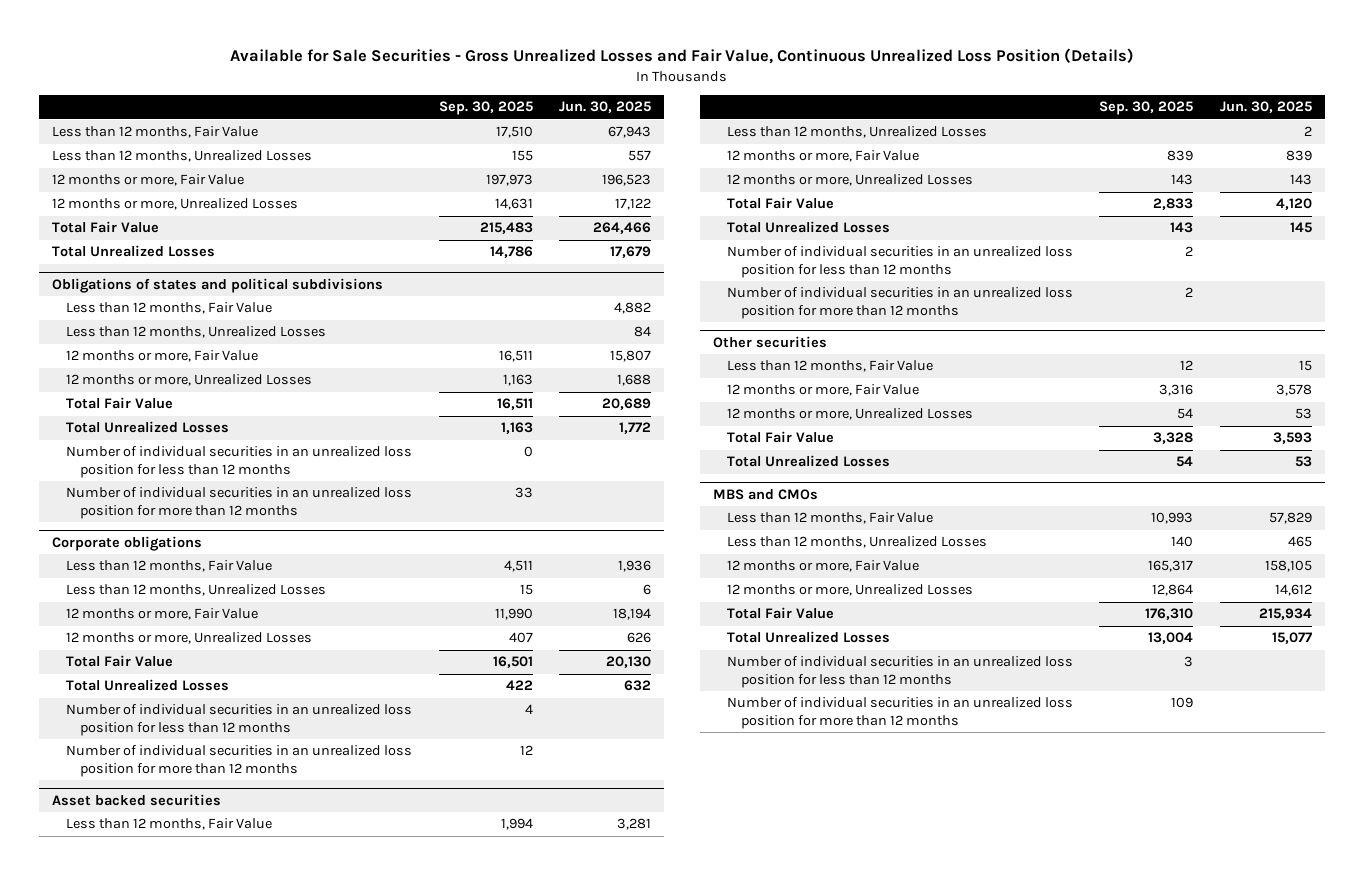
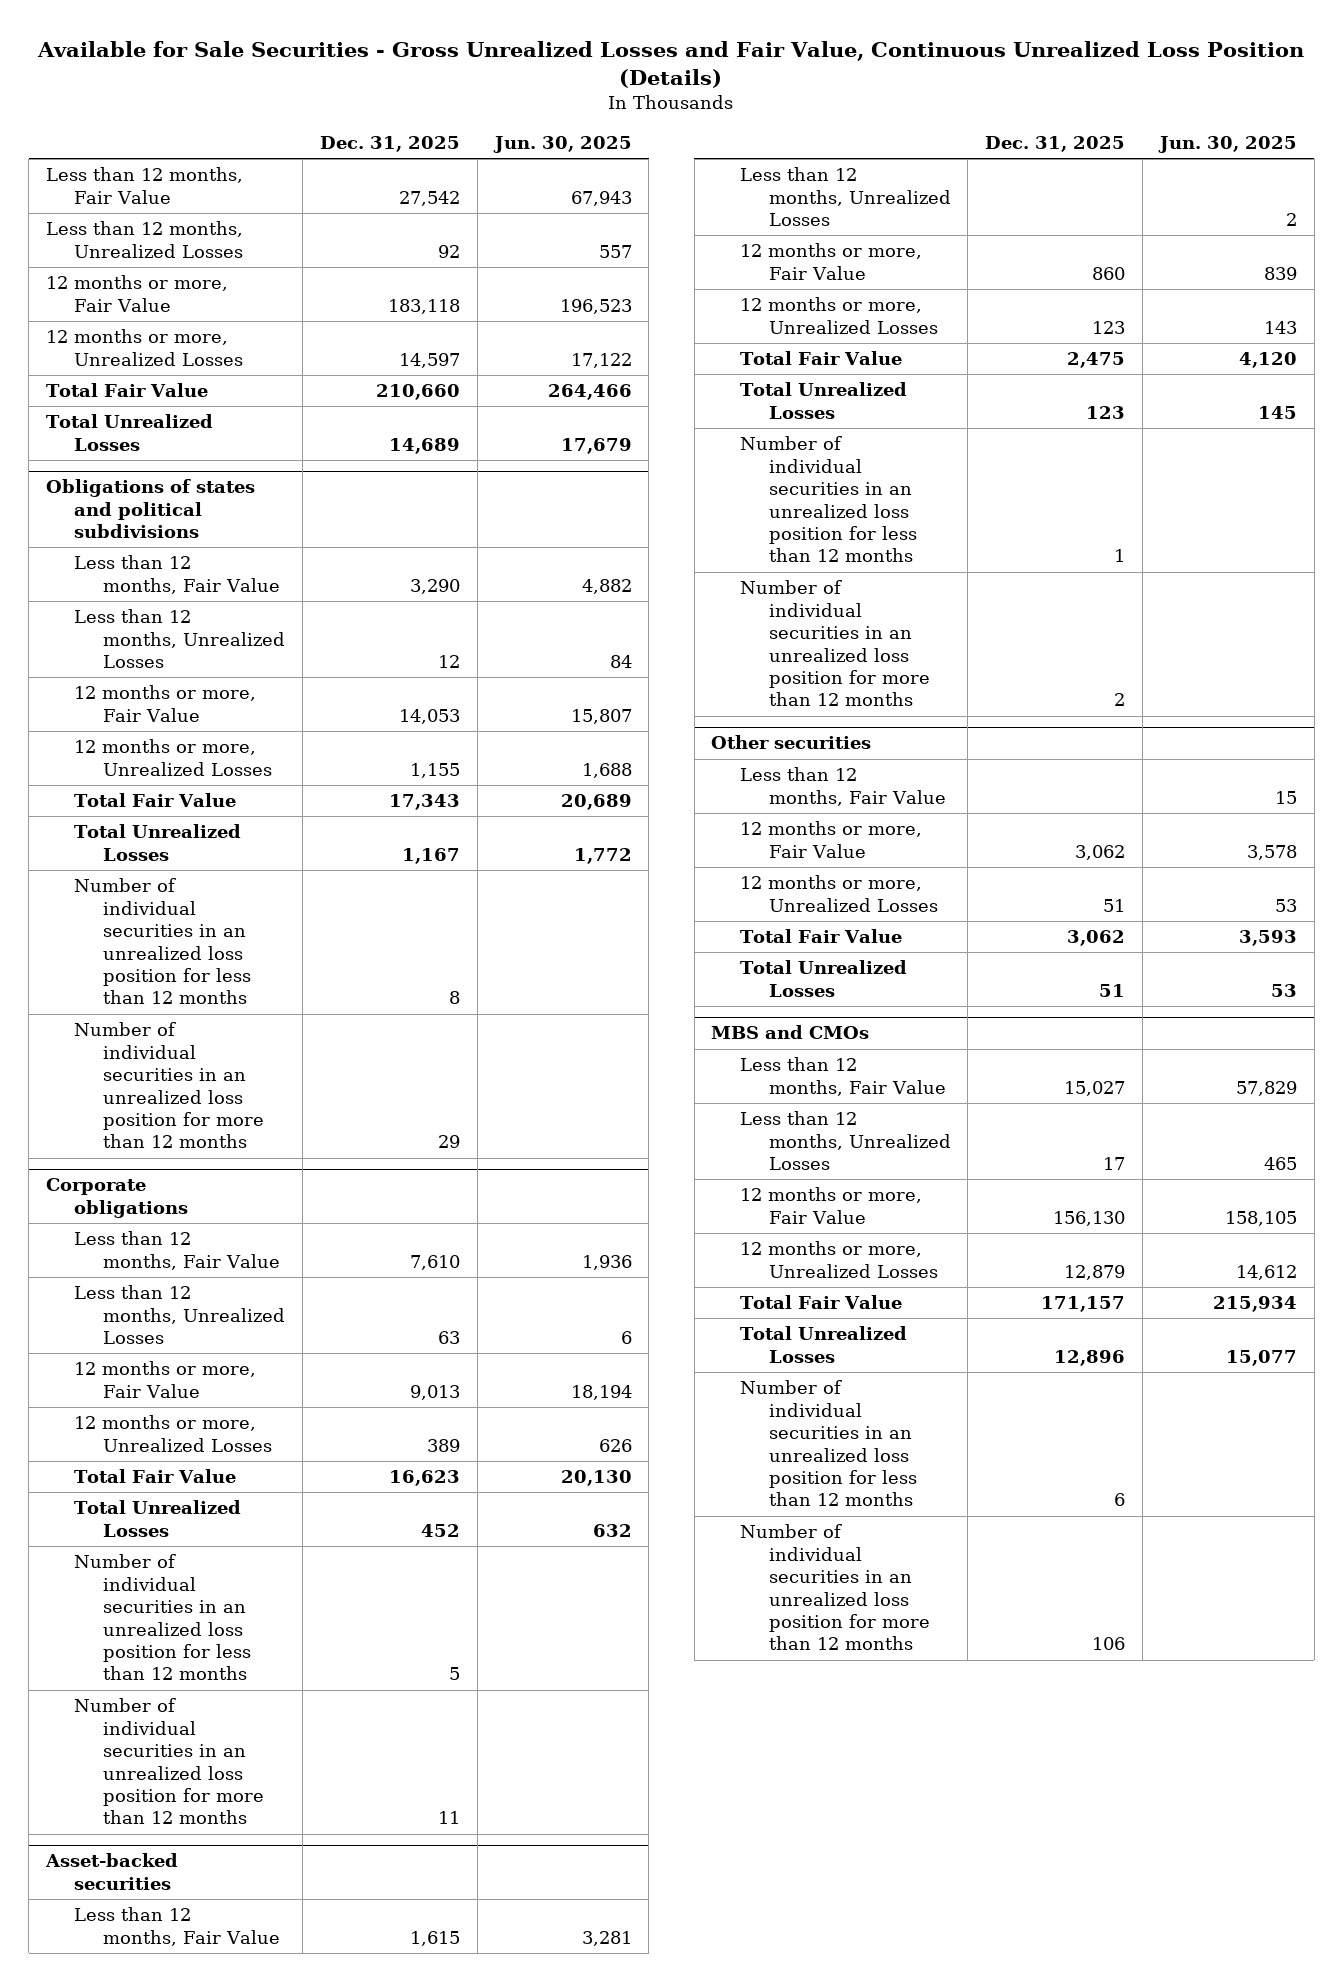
- | Sep. 30, 2025 | Jun. 30, 2025
+ | Dec. 31, 2025 | Jun. 30, 2025
- Asset backed securities
+ Asset-backed securities

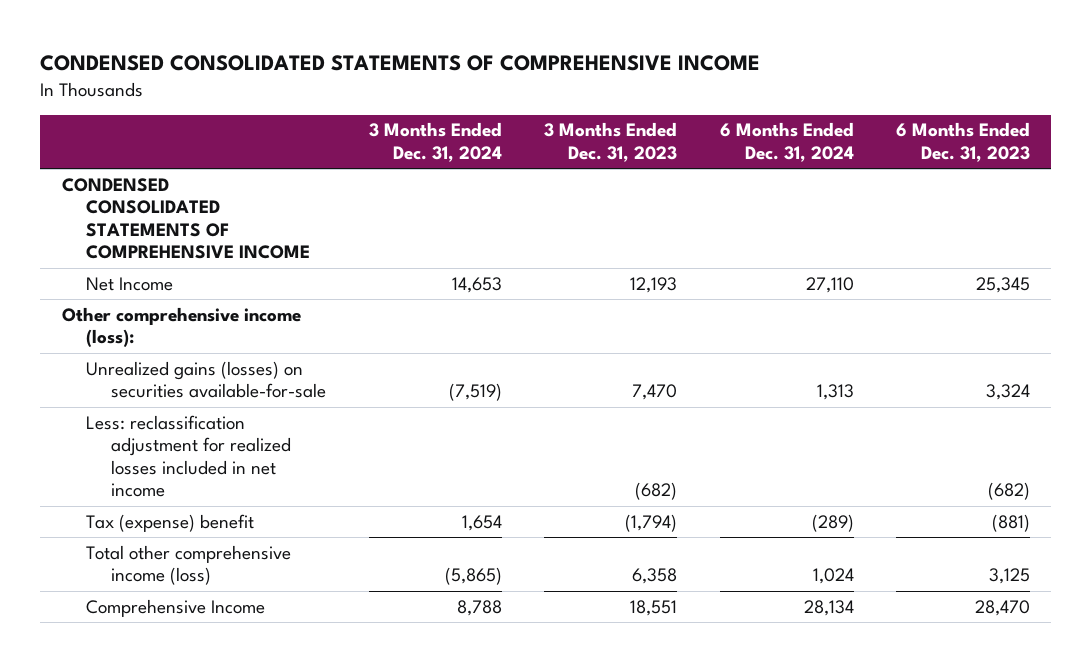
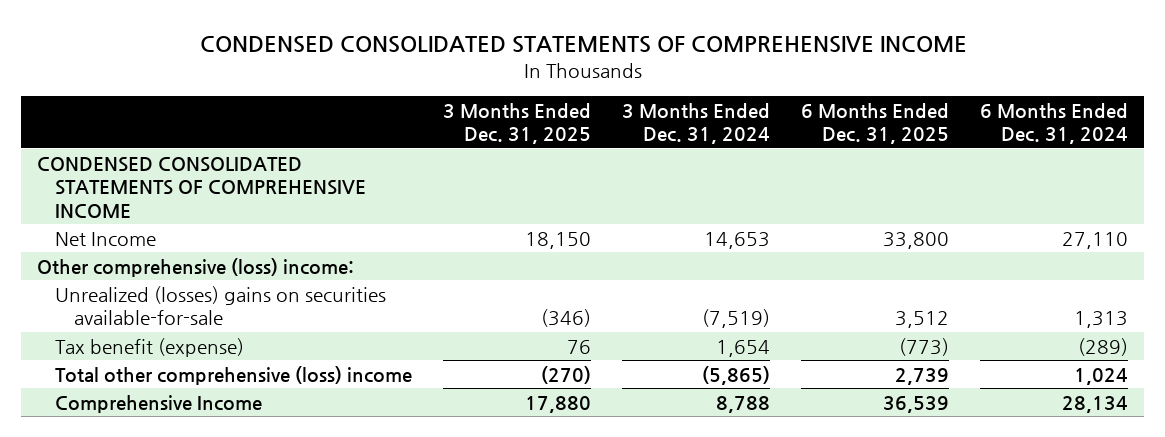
- | 3 Months Ended Dec. 31, 2024 | 3 Months Ended Dec. 31, 2023 | 6 Months Ended Dec. 31, 2024 | 6 Months Ended Dec. 31, 2023
+ | 3 Months Ended Dec. 31, 2025 | 3 Months Ended Dec. 31, 2024 | 6 Months Ended Dec. 31, 2025 | 6 Months Ended Dec. 31, 2024
- Other comprehensive income (loss):
- Unrealized gains (losses) on securities available-for-sale | (7,519) | 7,470 | 1,313 | 3,324
- Less: reclassification adjustment for realized losses included in net income | | (682) | | (682)
- Tax (expense) benefit | 1,654 | (1,794) | (289) | (881)
- Total other comprehensive income (loss) | (5,865) | 6,358 | 1,024 | 3,125
+ Other comprehensive (loss) income:
+ Unrealized (losses) gains on securities available-for-sale | (346) | (7,519) | 3,512 | 1,313
+ Tax benefit (expense) | 76 | 1,654 | (773) | (289)
+ Total other comprehensive (loss) income | (270) | (5,865) | 2,739 | 1,024

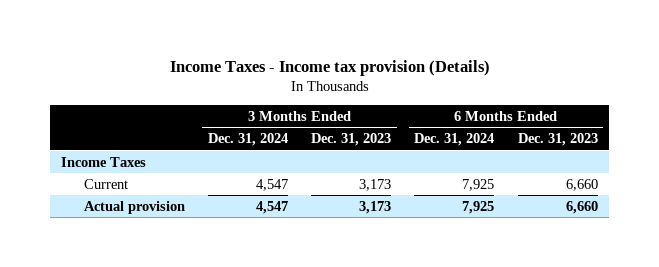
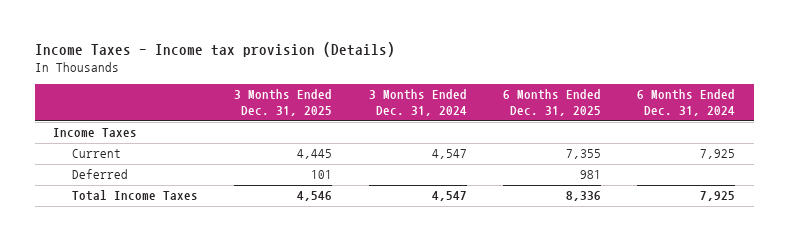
- | 3 Months Ended Dec. 31, 2024 | 3 Months Ended Dec. 31, 2023 | 6 Months Ended Dec. 31, 2024 | 6 Months Ended Dec. 31, 2023
+ | 3 Months Ended Dec. 31, 2025 | 3 Months Ended Dec. 31, 2024 | 6 Months Ended Dec. 31, 2025 | 6 Months Ended Dec. 31, 2024
- Actual provision | 4,547 | 3,173 | 7,925 | 6,660
+ Deferred | 101 | | 981 |
+ Total Income Taxes | 4,546 | 4,547 | 8,336 | 7,925

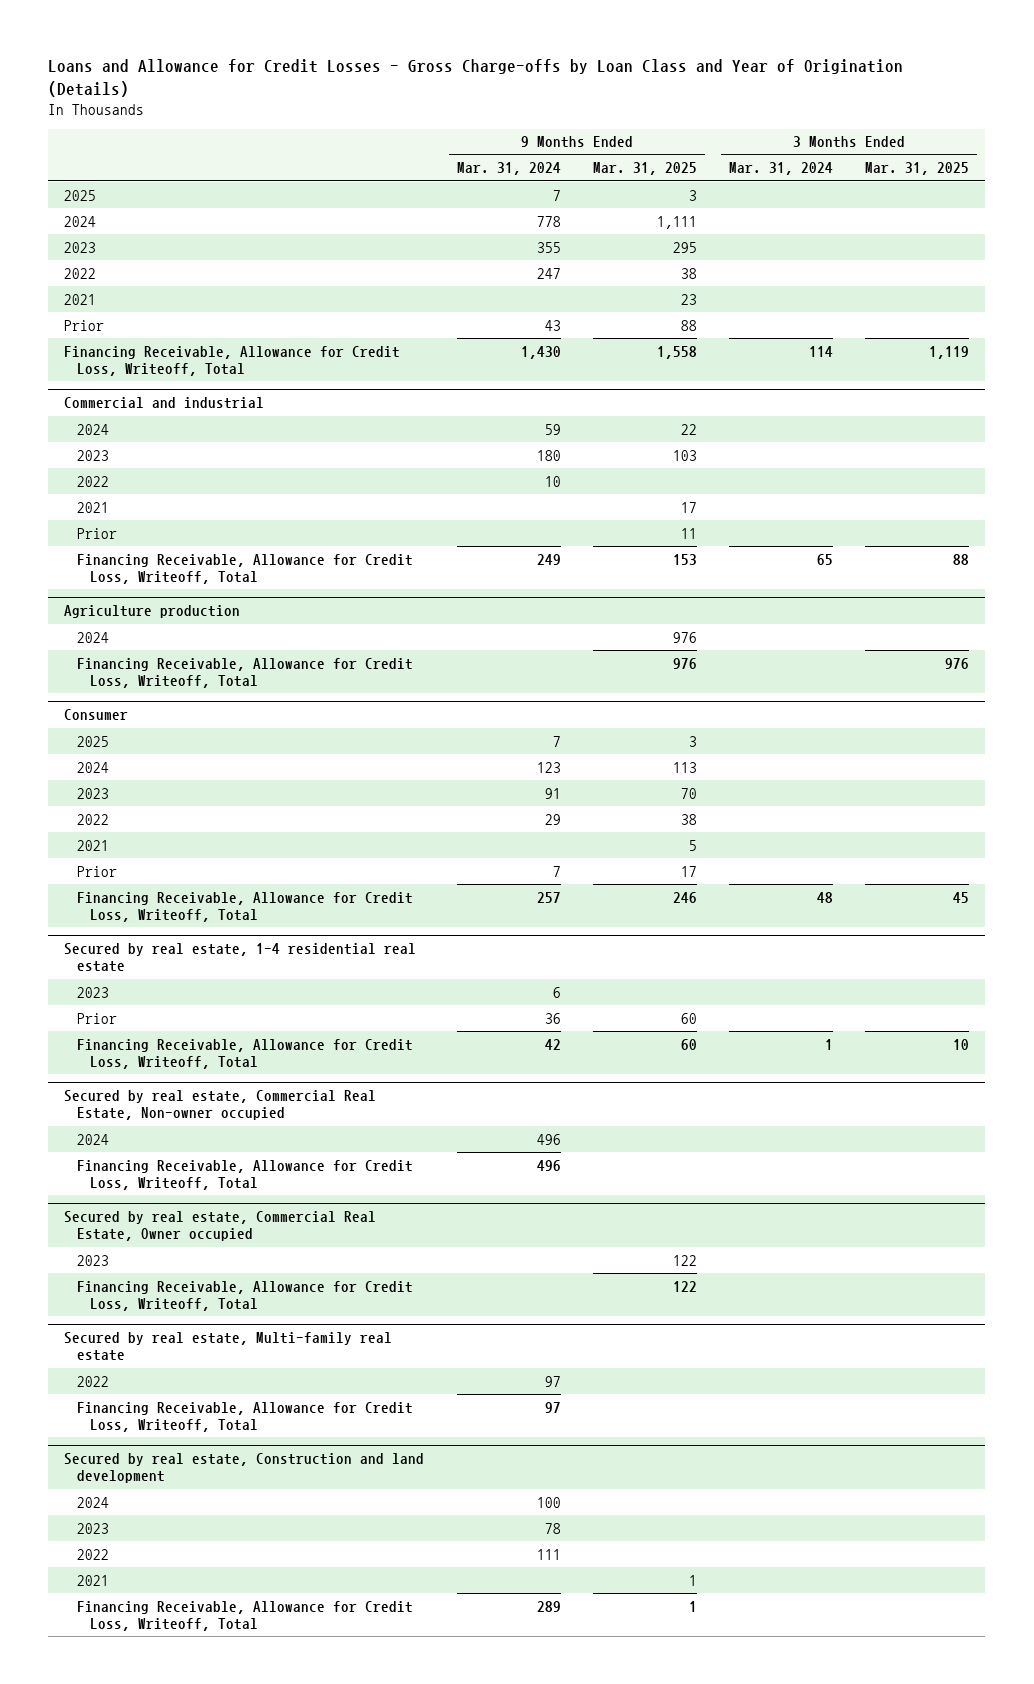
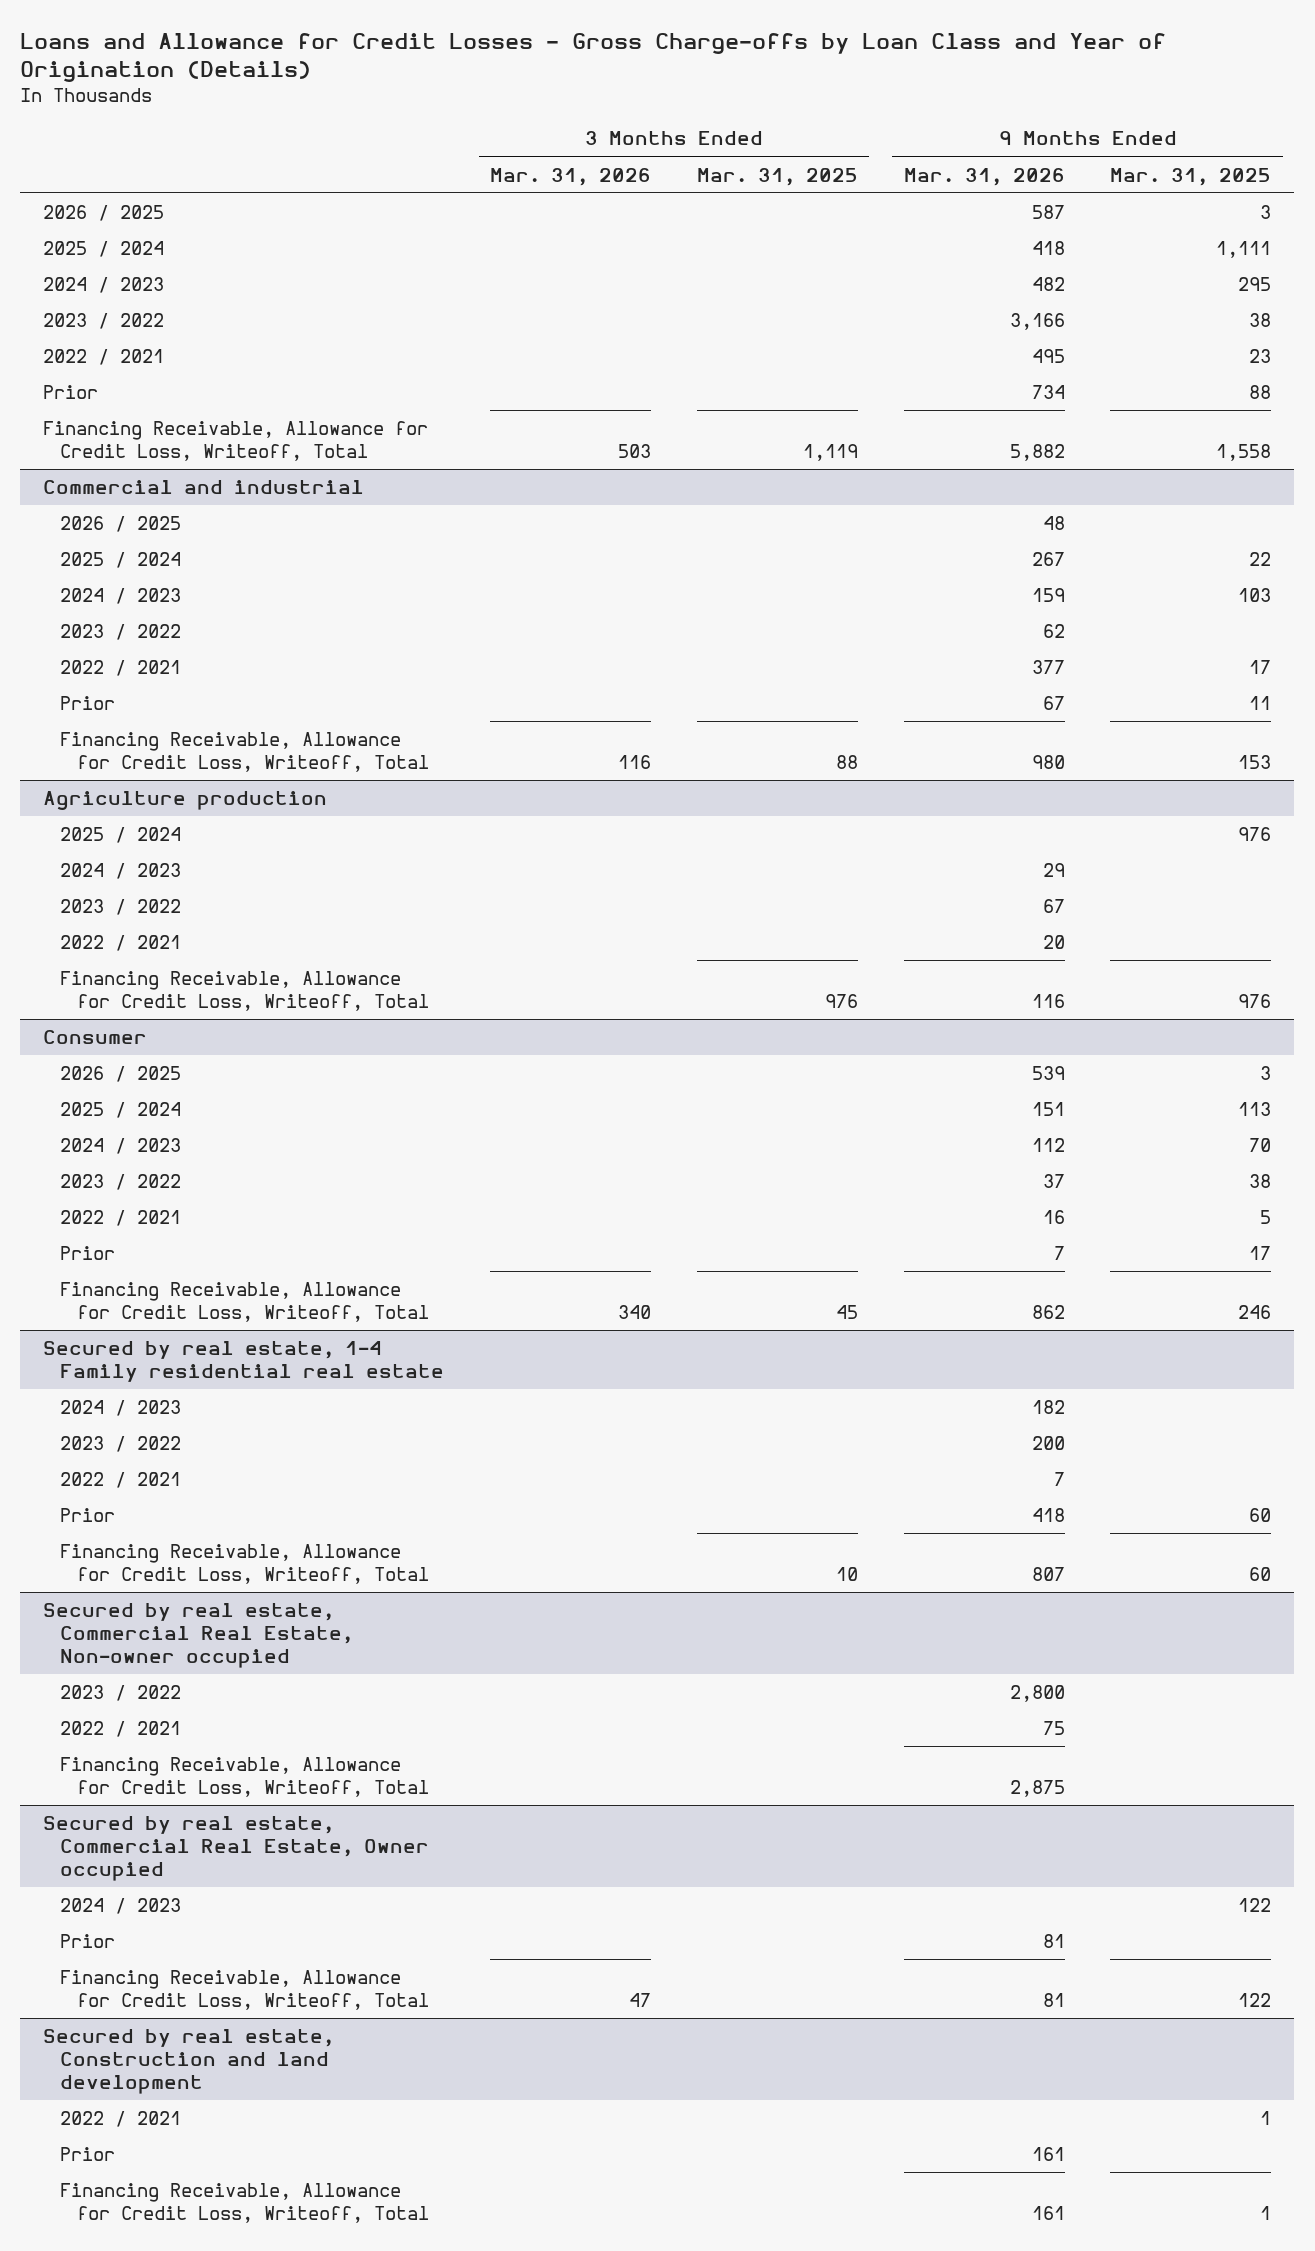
- | 9 Months Ended Mar. 31, 2024 | 9 Months Ended Mar. 31, 2025 | 3 Months Ended Mar. 31, 2024 | 3 Months Ended Mar. 31, 2025
+ | 3 Months Ended Mar. 31, 2026 | 3 Months Ended Mar. 31, 2025 | 9 Months Ended Mar. 31, 2026 | 9 Months Ended Mar. 31, 2025
- 2025 | 7 | 3 | |
- 2024 | 778 | 1,111 | |
- 2023 | 355 | 295 | |
- 2022 | 247 | 38 | |
- 2021 | | 23 | |
+ 2026 / 2025 | | | 587 | 3
+ 2025 / 2024 | | | 418 | 1,111
+ 2024 / 2023 | | | 482 | 295
+ 2023 / 2022 | | | 3,166 | 38
+ 2022 / 2021 | | | 495 | 23
@ Commercial and industrial
- 2024 | 59 | 22 | |
- 2023 | 180 | 103 | |
- 2022 | 10 | | |
- 2021 | | 17 | |
+ 2026 / 2025 | | | 48 |
+ 2025 / 2024 | | | 267 | 22
+ 2024 / 2023 | | | 159 | 103
+ 2023 / 2022 | | | 62 |
+ 2022 / 2021 | | | 377 | 17
@ Agriculture production
- 2024 | | 976 | |
+ 2025 / 2024 | | | | 976
+ 2024 / 2023 | | | 29 |
+ 2023 / 2022 | | | 67 |
+ 2022 / 2021 | | | 20 |
@ Consumer
- 2025 | 7 | 3 | |
- 2024 | 123 | 113 | |
- 2023 | 91 | 70 | |
- 2022 | 29 | 38 | |
- 2021 | | 5 | |
+ 2026 / 2025 | | | 539 | 3
+ 2025 / 2024 | | | 151 | 113
+ 2024 / 2023 | | | 112 | 70
+ 2023 / 2022 | | | 37 | 38
+ 2022 / 2021 | | | 16 | 5
- Secured by real estate, 1-4 residential real estate
- 2023 | 6 | | |
+ Secured by real estate, 1-4 Family residential real estate
+ 2024 / 2023 | | | 182 |
+ 2023 / 2022 | | | 200 |
+ 2022 / 2021 | | | 7 |
@ Secured by real estate, Commercial Real Estate, Non-owner occupied
- 2024 | 496 | | |
+ 2023 / 2022 | | | 2,800 |
+ 2022 / 2021 | | | 75 |
@ Secured by real estate, Commercial Real Estate, Owner occupied
- 2023 | | 122 | |
+ 2024 / 2023 | | | | 122
+ Prior | | | 81 |
- Secured by real estate, Multi-family real estate
- 2022 | 97 | | |
- Financing Receivable, Allowance for Credit Loss, Writeoff, Total | 97 | | |
@ Secured by real estate, Construction and land development
- 2024 | 100 | | |
- 2023 | 78 | | |
- 2022 | 111 | | |
- 2021 | | 1 | |
+ 2022 / 2021 | | | | 1
+ Prior | | | 161 |

